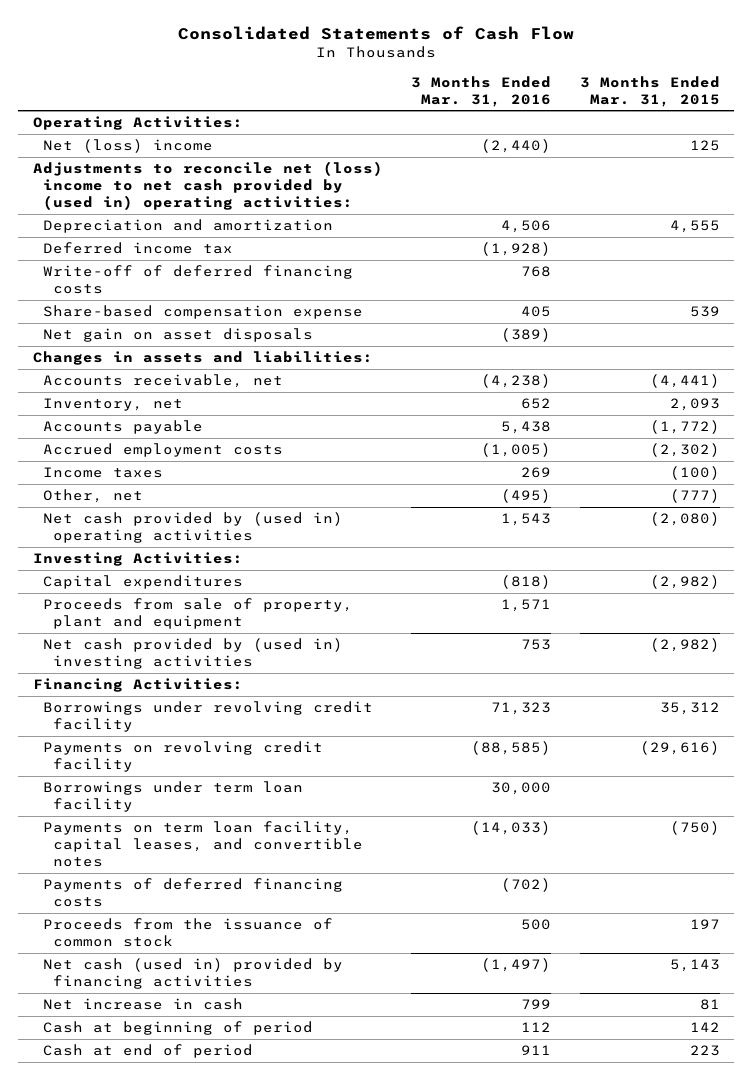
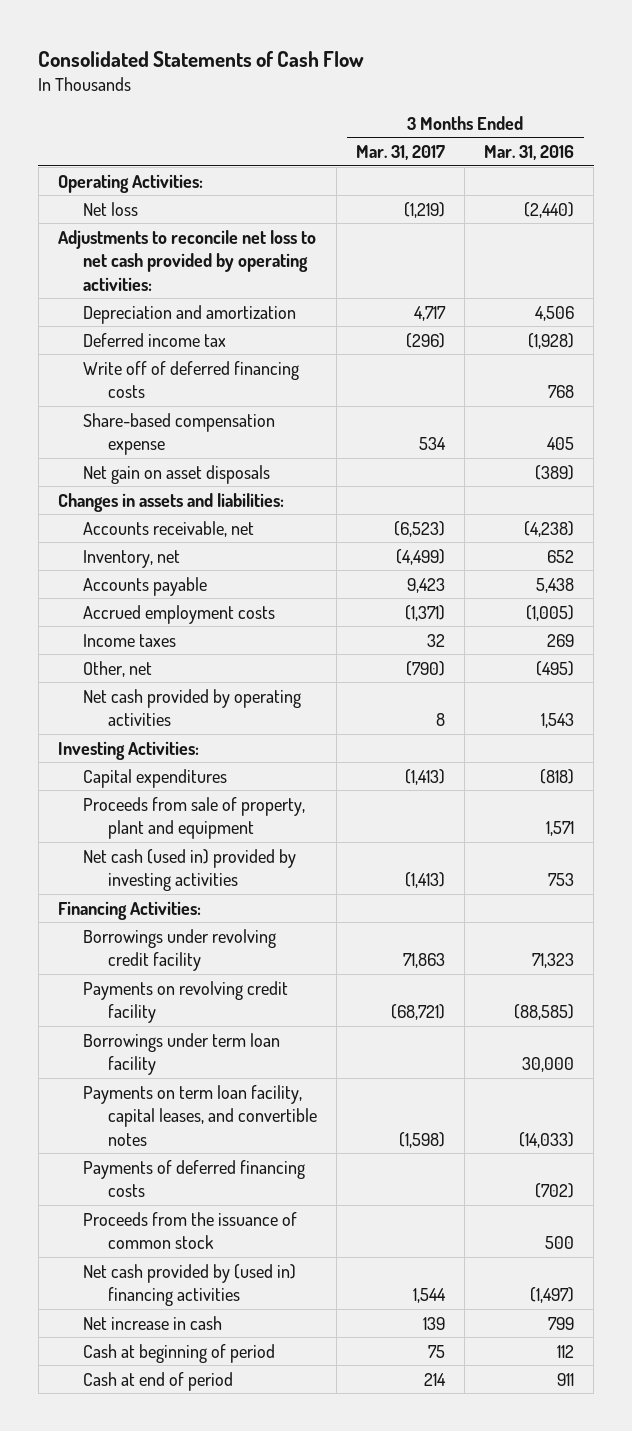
- | 3 Months Ended Mar. 31, 2016 | 3 Months Ended Mar. 31, 2015
+ | 3 Months Ended Mar. 31, 2017 | 3 Months Ended Mar. 31, 2016
- Net (loss) income | (2,440) | 125
- Adjustments to reconcile net (loss) income to net cash provided by (used in) operating activities:
+ Net loss | (1,219) | (2,440)
+ Adjustments to reconcile net loss to net cash provided by operating activities:
- Write-off of deferred financing costs | 768 |
+ Write off of deferred financing costs | | 768
- Net cash provided by (used in) operating activities | 1,543 | (2,080)
+ Net cash provided by operating activities | 8 | 1,543
- Net cash provided by (used in) investing activities | 753 | (2,982)
+ Net cash (used in) provided by investing activities | (1,413) | 753
- Net cash (used in) provided by financing activities | (1,497) | 5,143
+ Net cash provided by (used in) financing activities | 1,544 | (1,497)

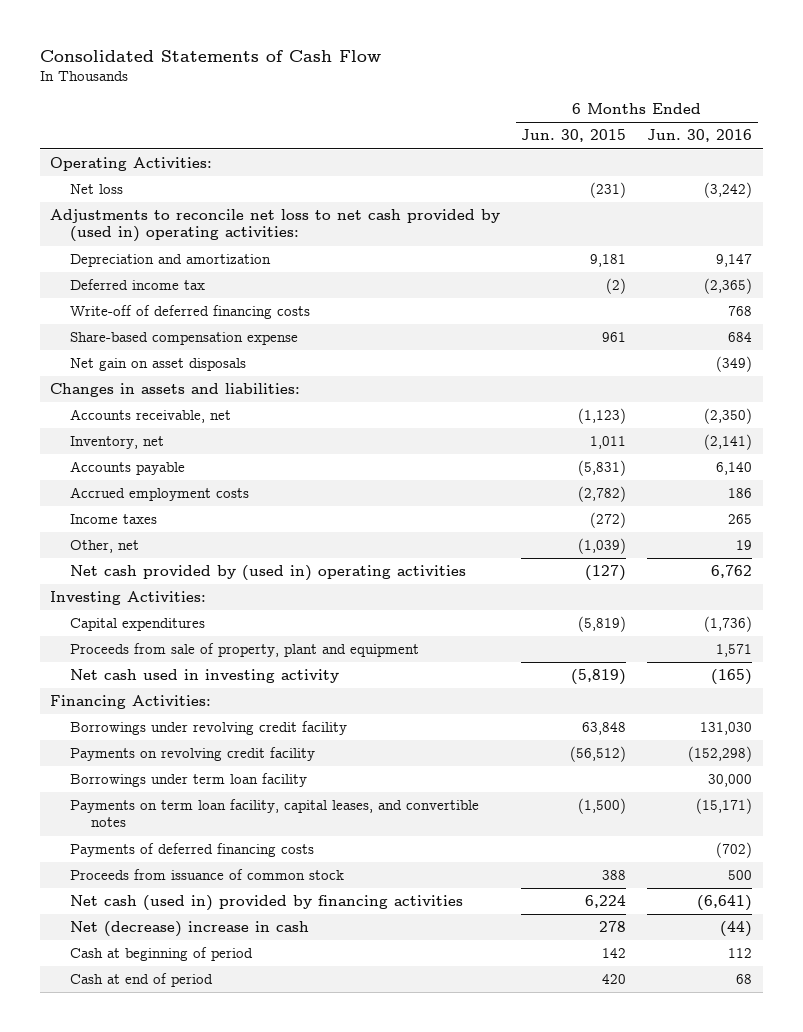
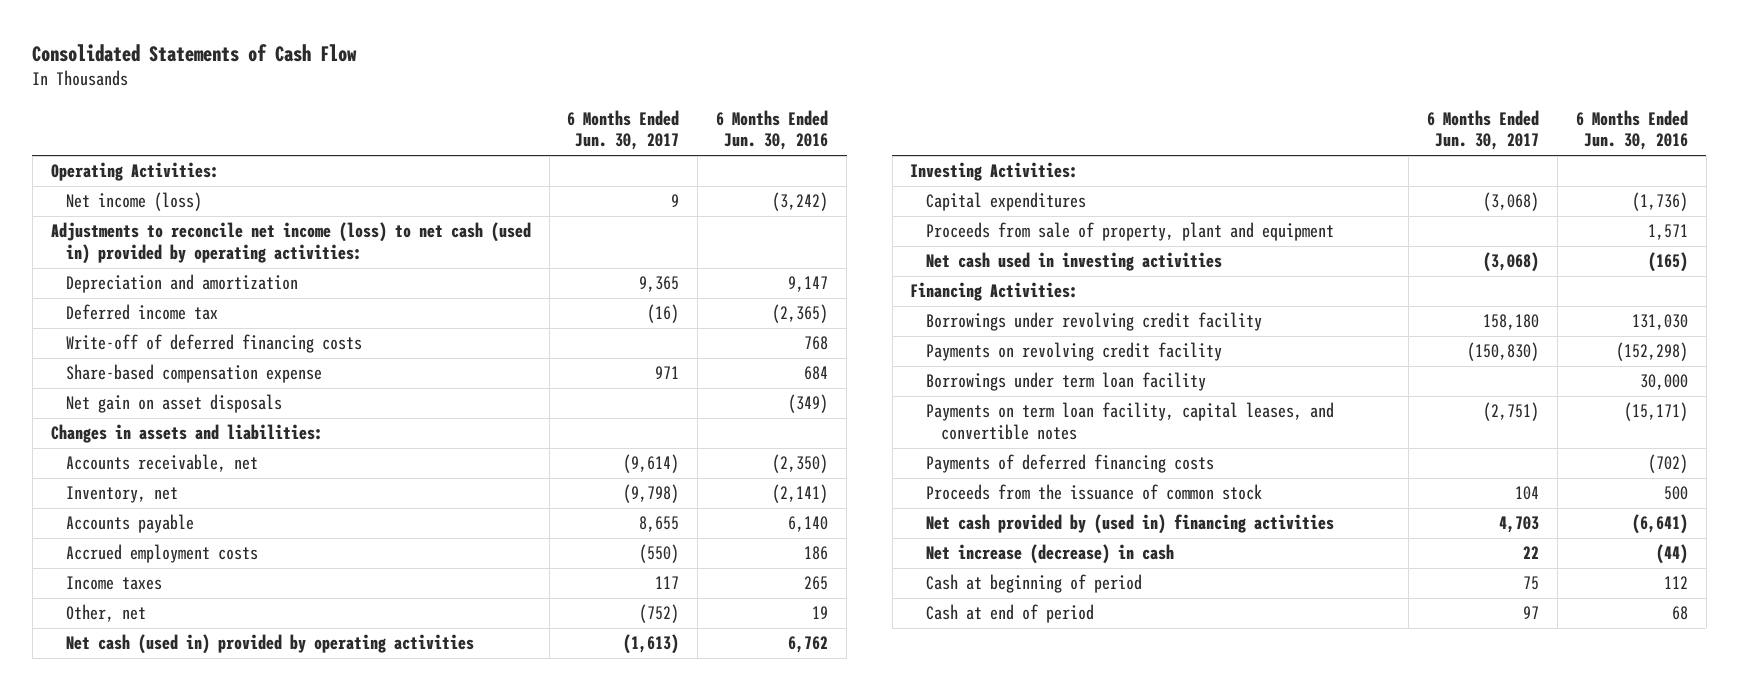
- | 6 Months Ended Jun. 30, 2015 | 6 Months Ended Jun. 30, 2016
+ | 6 Months Ended Jun. 30, 2017 | 6 Months Ended Jun. 30, 2016
- Net loss | (231) | (3,242)
- Adjustments to reconcile net loss to net cash provided by (used in) operating activities:
+ Net income (loss) | 9 | (3,242)
+ Adjustments to reconcile net income (loss) to net cash (used in) provided by operating activities:
- Net cash provided by (used in) operating activities | (127) | 6,762
+ Net cash (used in) provided by operating activities | (1,613) | 6,762
- Net cash used in investing activity | (5,819) | (165)
+ Net cash used in investing activities | (3,068) | (165)
- Proceeds from issuance of common stock | 388 | 500
- Net cash (used in) provided by financing activities | 6,224 | (6,641)
- Net (decrease) increase in cash | 278 | (44)
+ Proceeds from the issuance of common stock | 104 | 500
+ Net cash provided by (used in) financing activities | 4,703 | (6,641)
+ Net increase (decrease) in cash | 22 | (44)

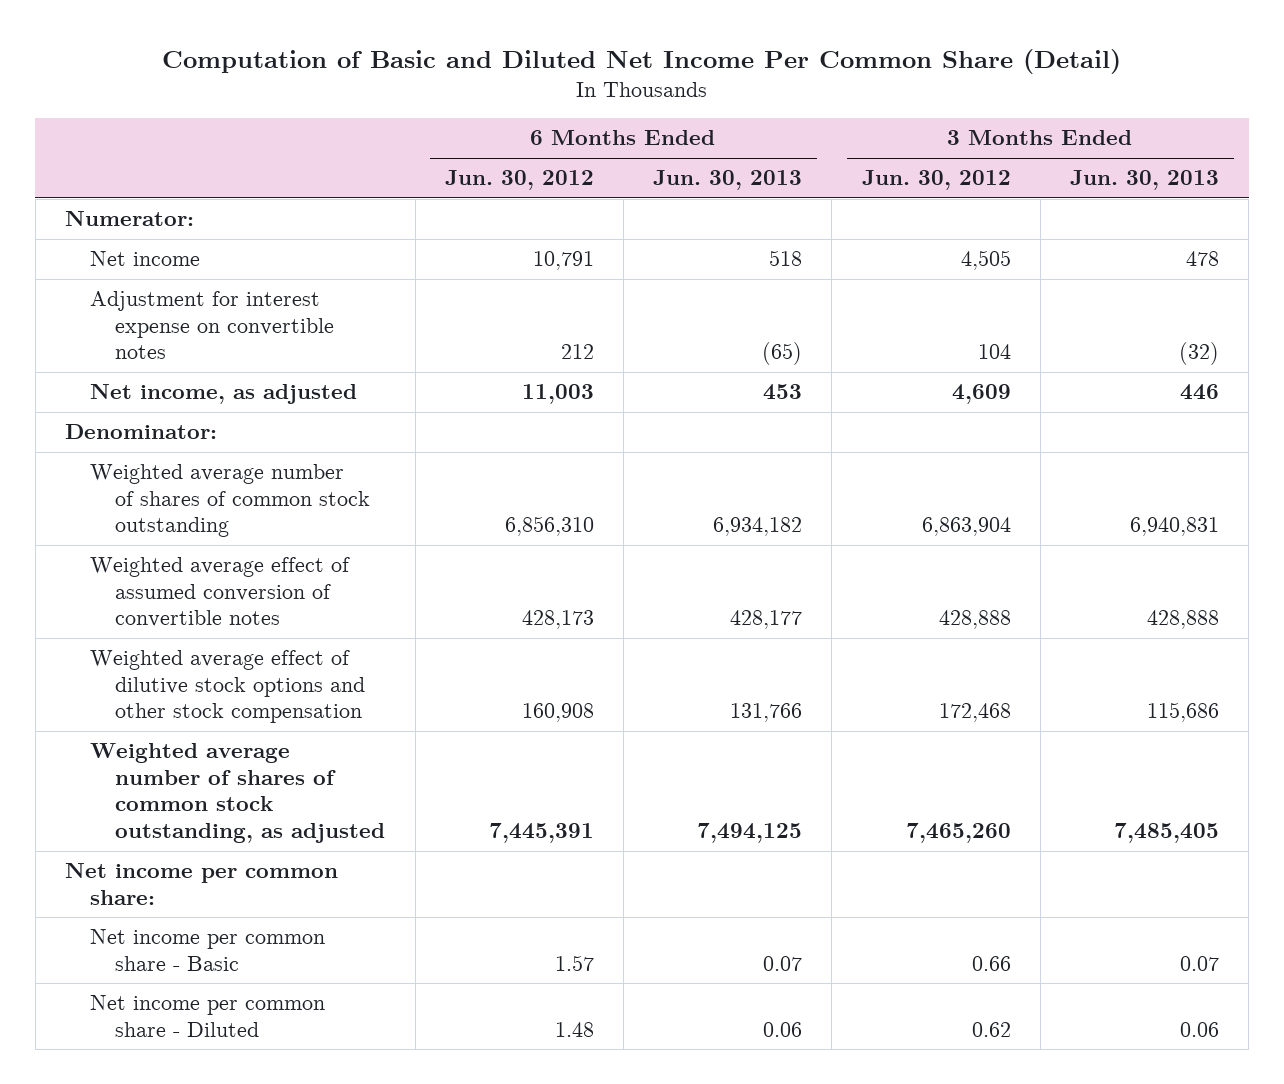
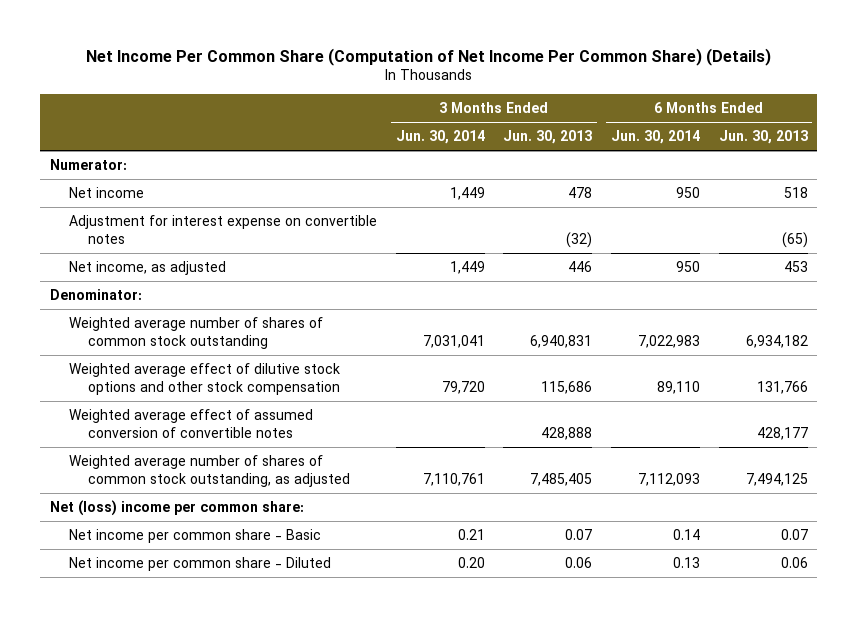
- Computation of Basic and Diluted Net Income Per Common Share (Detail)
+ Net Income Per Common Share (Computation of Net Income Per Common Share) (Details)
- | 6 Months Ended Jun. 30, 2012 | 6 Months Ended Jun. 30, 2013 | 3 Months Ended Jun. 30, 2012 | 3 Months Ended Jun. 30, 2013
+ | 3 Months Ended Jun. 30, 2014 | 3 Months Ended Jun. 30, 2013 | 6 Months Ended Jun. 30, 2014 | 6 Months Ended Jun. 30, 2013
moved down: Weighted average effect of assumed conversion of convertible notes | | 428,888 | | 428,177
- Net income per common share:
+ Net (loss) income per common share:

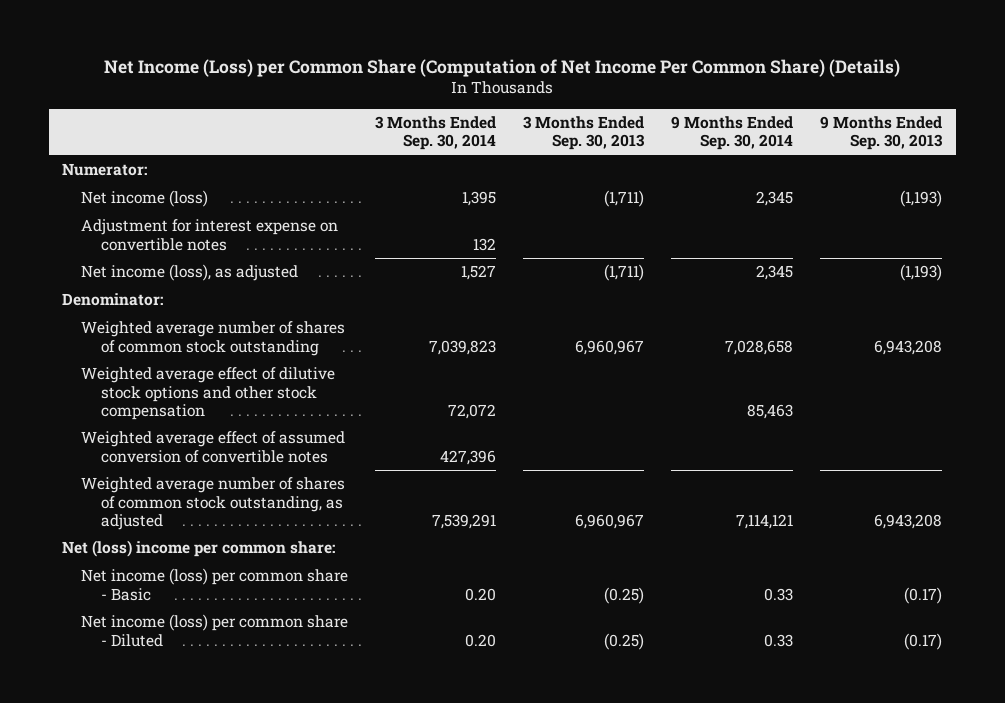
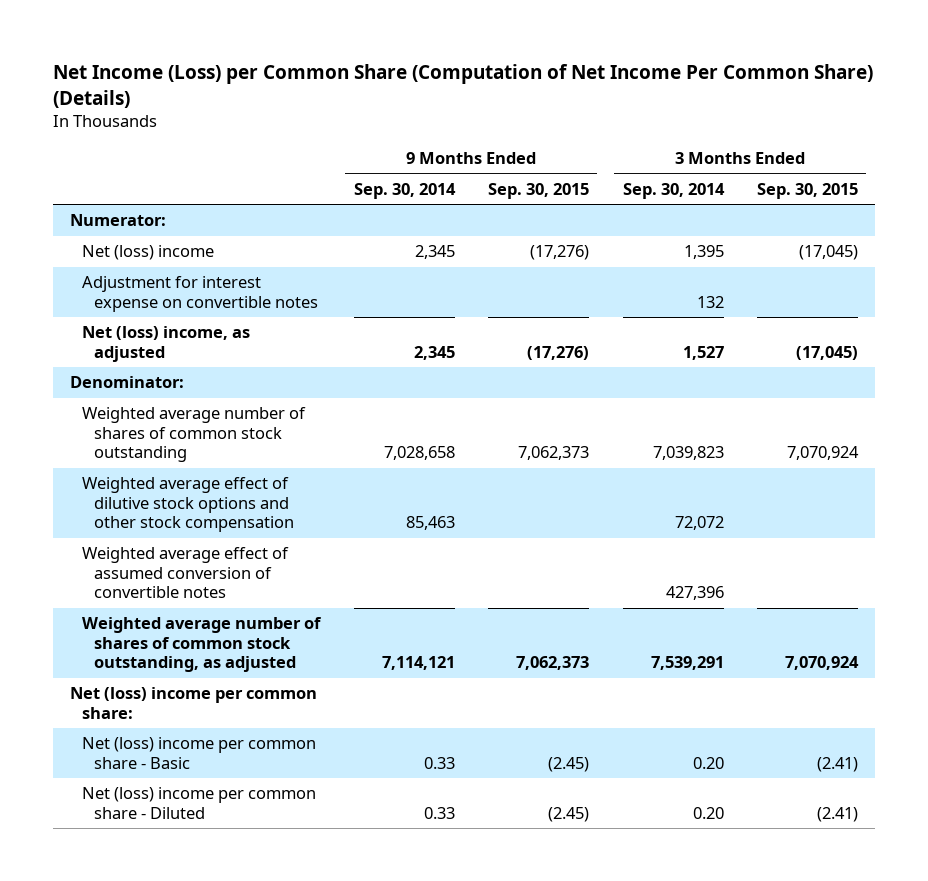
- | 3 Months Ended Sep. 30, 2014 | 3 Months Ended Sep. 30, 2013 | 9 Months Ended Sep. 30, 2014 | 9 Months Ended Sep. 30, 2013
+ | 9 Months Ended Sep. 30, 2014 | 9 Months Ended Sep. 30, 2015 | 3 Months Ended Sep. 30, 2014 | 3 Months Ended Sep. 30, 2015
- Net income (loss) | 1,395 | (1,711) | 2,345 | (1,193)
+ Net (loss) income | 2,345 | (17,276) | 1,395 | (17,045)
- Net income (loss), as adjusted | 1,527 | (1,711) | 2,345 | (1,193)
+ Net (loss) income, as adjusted | 2,345 | (17,276) | 1,527 | (17,045)
- Net income (loss) per common share - Basic | 0.20 | (0.25) | 0.33 | (0.17)
- Net income (loss) per common share - Diluted | 0.20 | (0.25) | 0.33 | (0.17)
+ Net (loss) income per common share - Basic | 0.33 | (2.45) | 0.20 | (2.41)
+ Net (loss) income per common share - Diluted | 0.33 | (2.45) | 0.20 | (2.41)

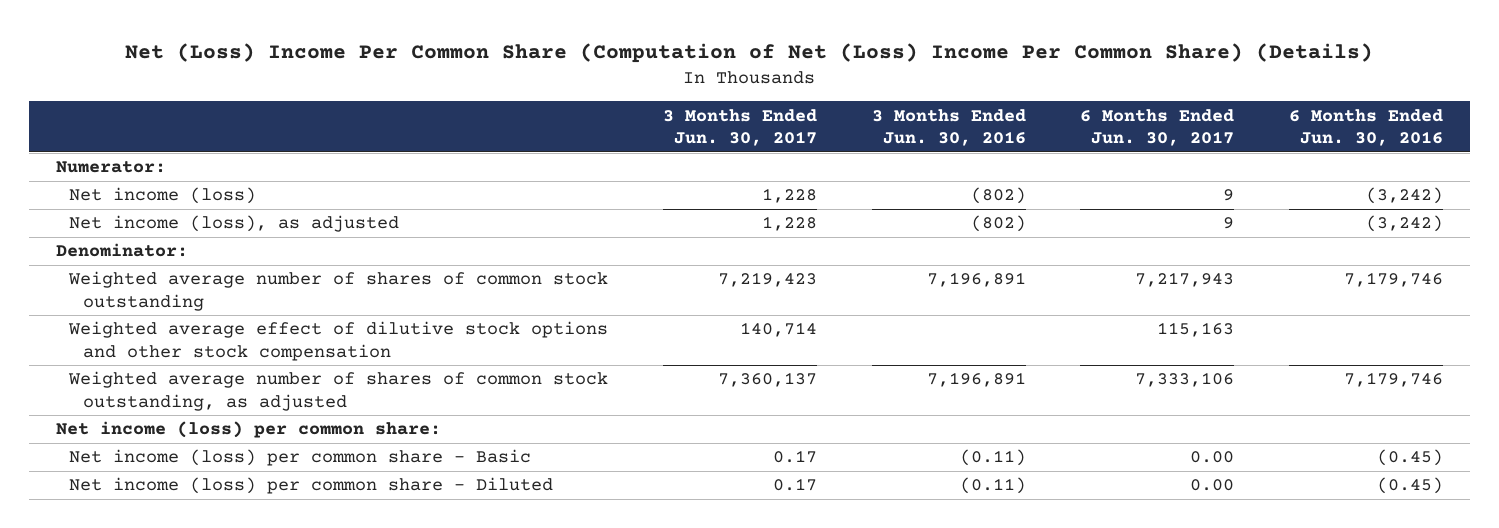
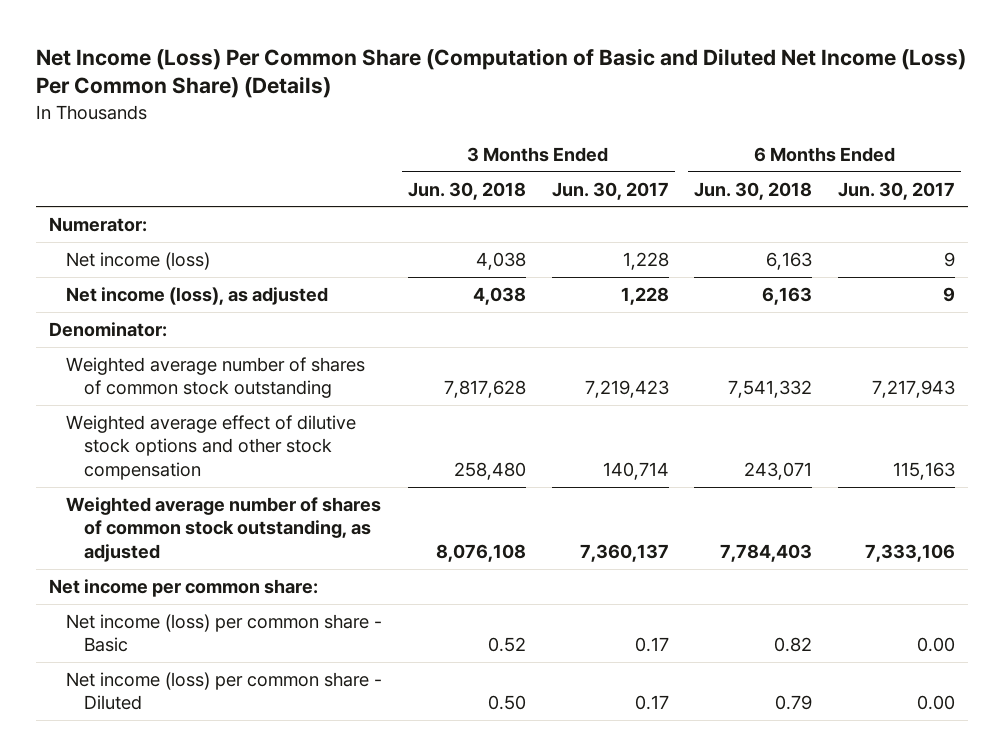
- Net (Loss) Income Per Common Share (Computation of Net (Loss) Income Per Common Share) (Details)
+ Net Income (Loss) Per Common Share (Computation of Basic and Diluted Net Income (Loss) Per Common Share) (Details)
- | 3 Months Ended Jun. 30, 2017 | 3 Months Ended Jun. 30, 2016 | 6 Months Ended Jun. 30, 2017 | 6 Months Ended Jun. 30, 2016
+ | 3 Months Ended Jun. 30, 2018 | 3 Months Ended Jun. 30, 2017 | 6 Months Ended Jun. 30, 2018 | 6 Months Ended Jun. 30, 2017
- Net income (loss) per common share:
+ Net income per common share:

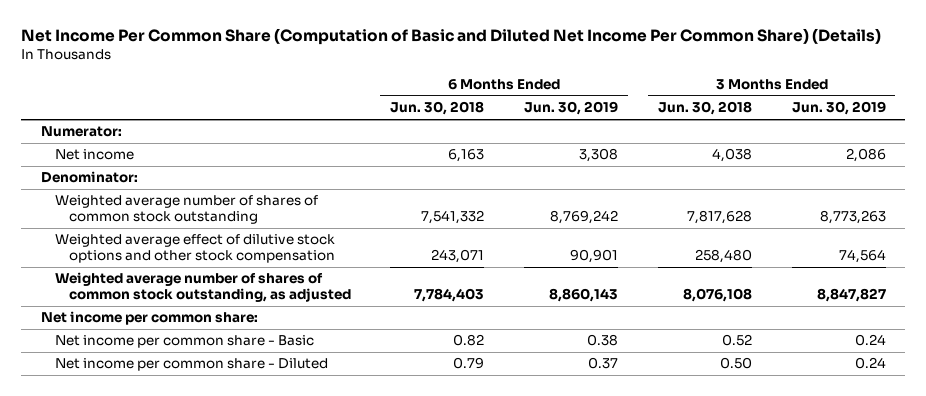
- Net Income (Loss) Per Common Share (Computation of Basic and Diluted Net Income (Loss) Per Common Share) (Details)
+ Net Income Per Common Share (Computation of Basic and Diluted Net Income Per Common Share) (Details)
- | 3 Months Ended Jun. 30, 2018 | 3 Months Ended Jun. 30, 2017 | 6 Months Ended Jun. 30, 2018 | 6 Months Ended Jun. 30, 2017
+ | 6 Months Ended Jun. 30, 2018 | 6 Months Ended Jun. 30, 2019 | 3 Months Ended Jun. 30, 2018 | 3 Months Ended Jun. 30, 2019
- Net income (loss) | 4,038 | 1,228 | 6,163 | 9
- Net income (loss), as adjusted | 4,038 | 1,228 | 6,163 | 9
+ Net income | 6,163 | 3,308 | 4,038 | 2,086
- Net income (loss) per common share - Basic | 0.52 | 0.17 | 0.82 | 0.00
- Net income (loss) per common share - Diluted | 0.50 | 0.17 | 0.79 | 0.00
+ Net income per common share - Basic | 0.82 | 0.38 | 0.52 | 0.24
+ Net income per common share - Diluted | 0.79 | 0.37 | 0.50 | 0.24

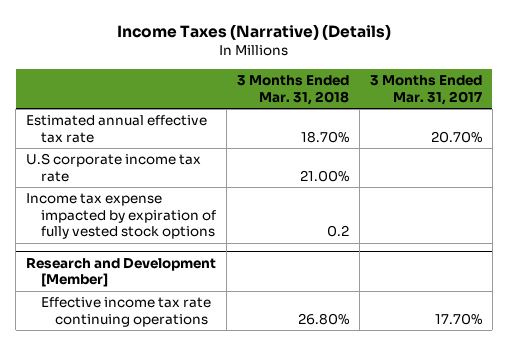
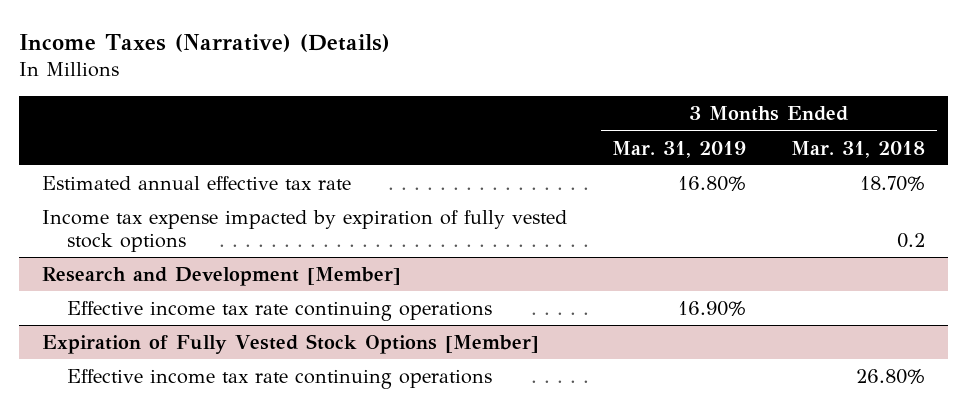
- | 3 Months Ended Mar. 31, 2018 | 3 Months Ended Mar. 31, 2017
+ | 3 Months Ended Mar. 31, 2019 | 3 Months Ended Mar. 31, 2018
- U.S corporate income tax rate | 21.00% |
@ Research and Development [Member]
+ Effective income tax rate continuing operations | 16.90% |
+ Expiration of Fully Vested Stock Options [Member]

